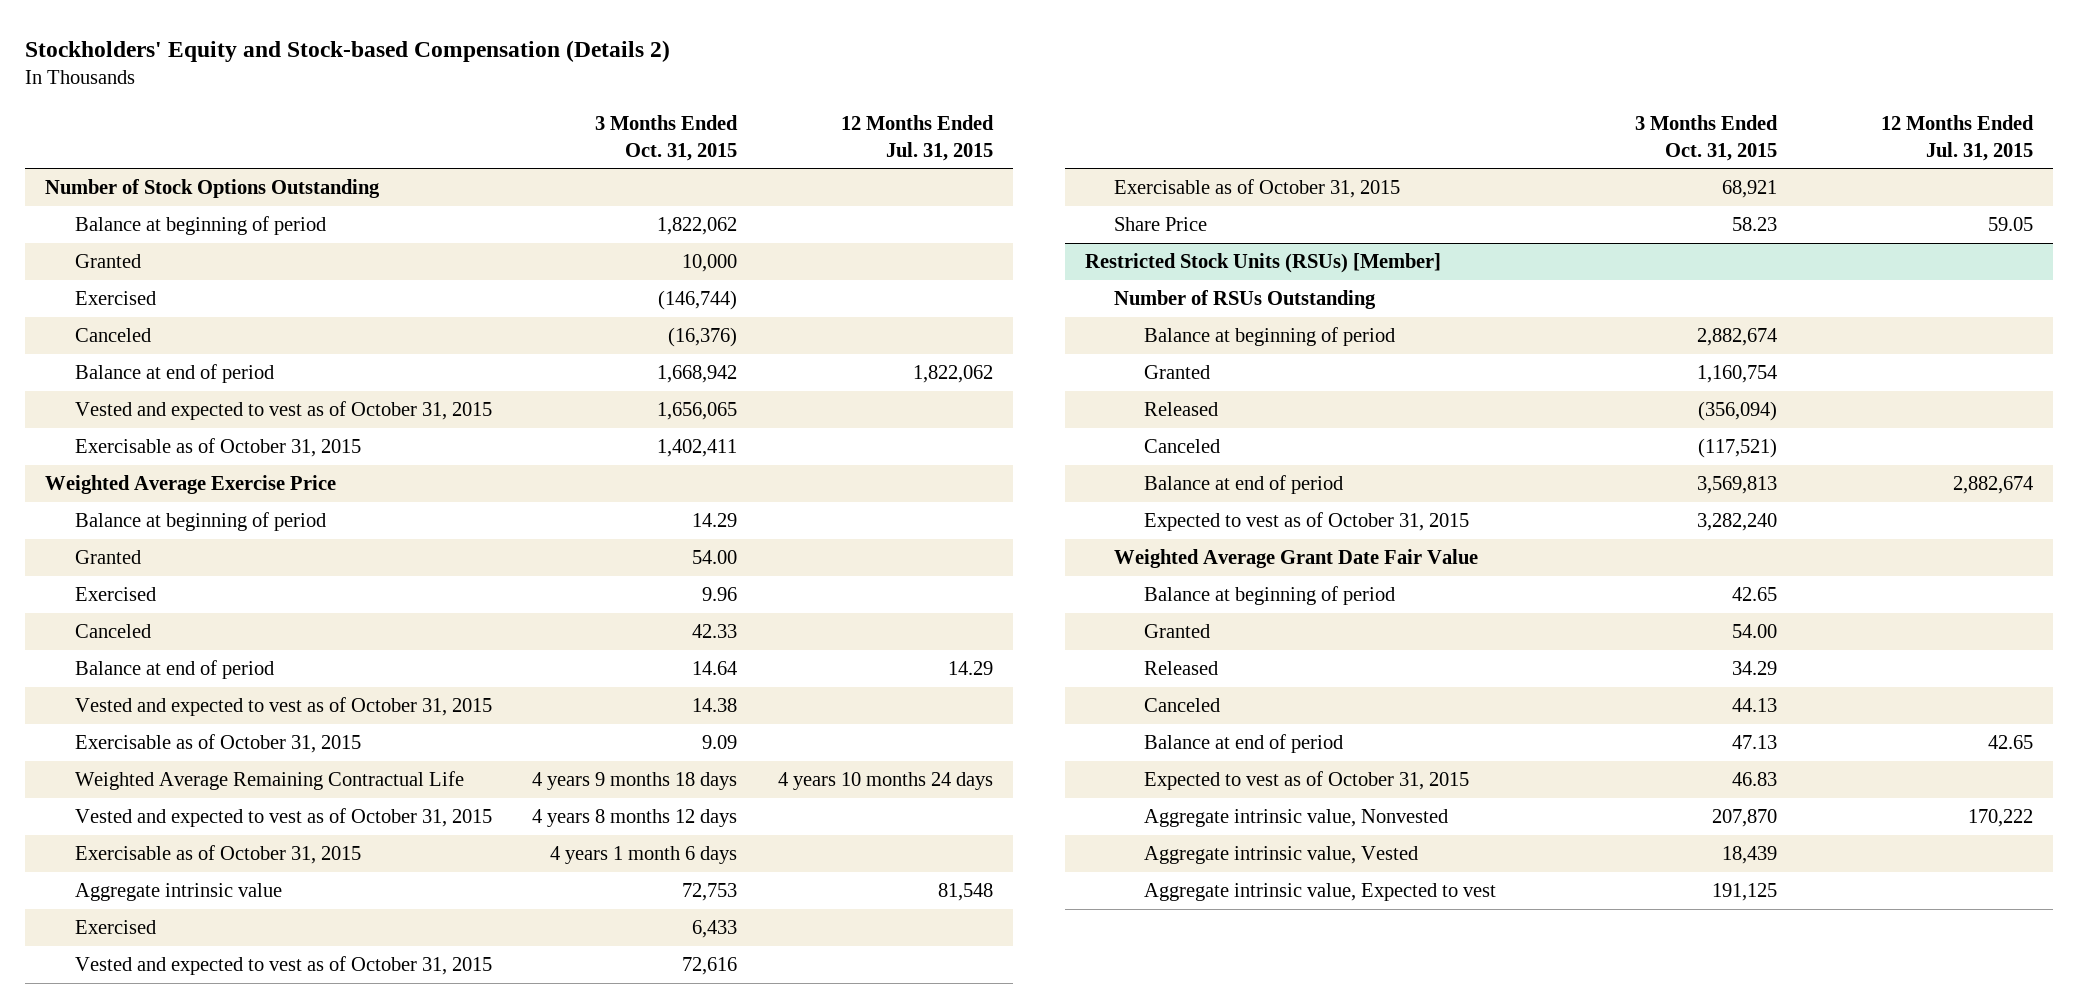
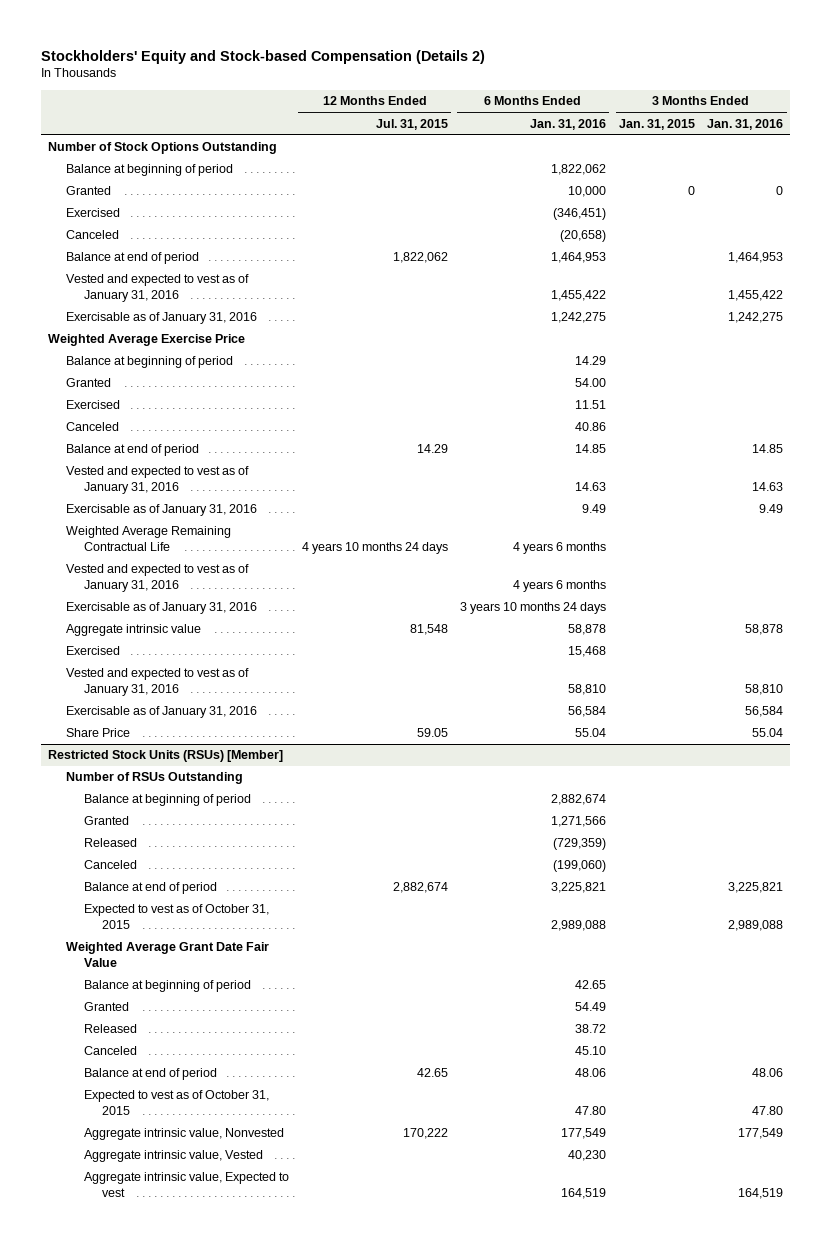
- | 3 Months Ended Oct. 31, 2015 | 12 Months Ended Jul. 31, 2015
+ | 12 Months Ended Jul. 31, 2015 | 6 Months Ended Jan. 31, 2016 | 3 Months Ended Jan. 31, 2015 | 3 Months Ended Jan. 31, 2016
- Vested and expected to vest as of October 31, 2015 | 1,656,065 |
- Exercisable as of October 31, 2015 | 1,402,411 |
+ Vested and expected to vest as of January 31, 2016 | | 1,455,422 | | 1,455,422
+ Exercisable as of January 31, 2016 | | 1,242,275 | | 1,242,275
- Vested and expected to vest as of October 31, 2015 | 14.38 |
- Exercisable as of October 31, 2015 | 9.09 |
+ Vested and expected to vest as of January 31, 2016 | | 14.63 | | 14.63
+ Exercisable as of January 31, 2016 | | 9.49 | | 9.49
- Vested and expected to vest as of October 31, 2015 | 4 years 8 months 12 days |
- Exercisable as of October 31, 2015 | 4 years 1 month 6 days |
+ Vested and expected to vest as of January 31, 2016 | | 4 years 6 months | |
+ Exercisable as of January 31, 2016 | | 3 years 10 months 24 days | |
- Vested and expected to vest as of October 31, 2015 | 72,616 |
- Exercisable as of October 31, 2015 | 68,921 |
+ Vested and expected to vest as of January 31, 2016 | | 58,810 | | 58,810
+ Exercisable as of January 31, 2016 | | 56,584 | | 56,584

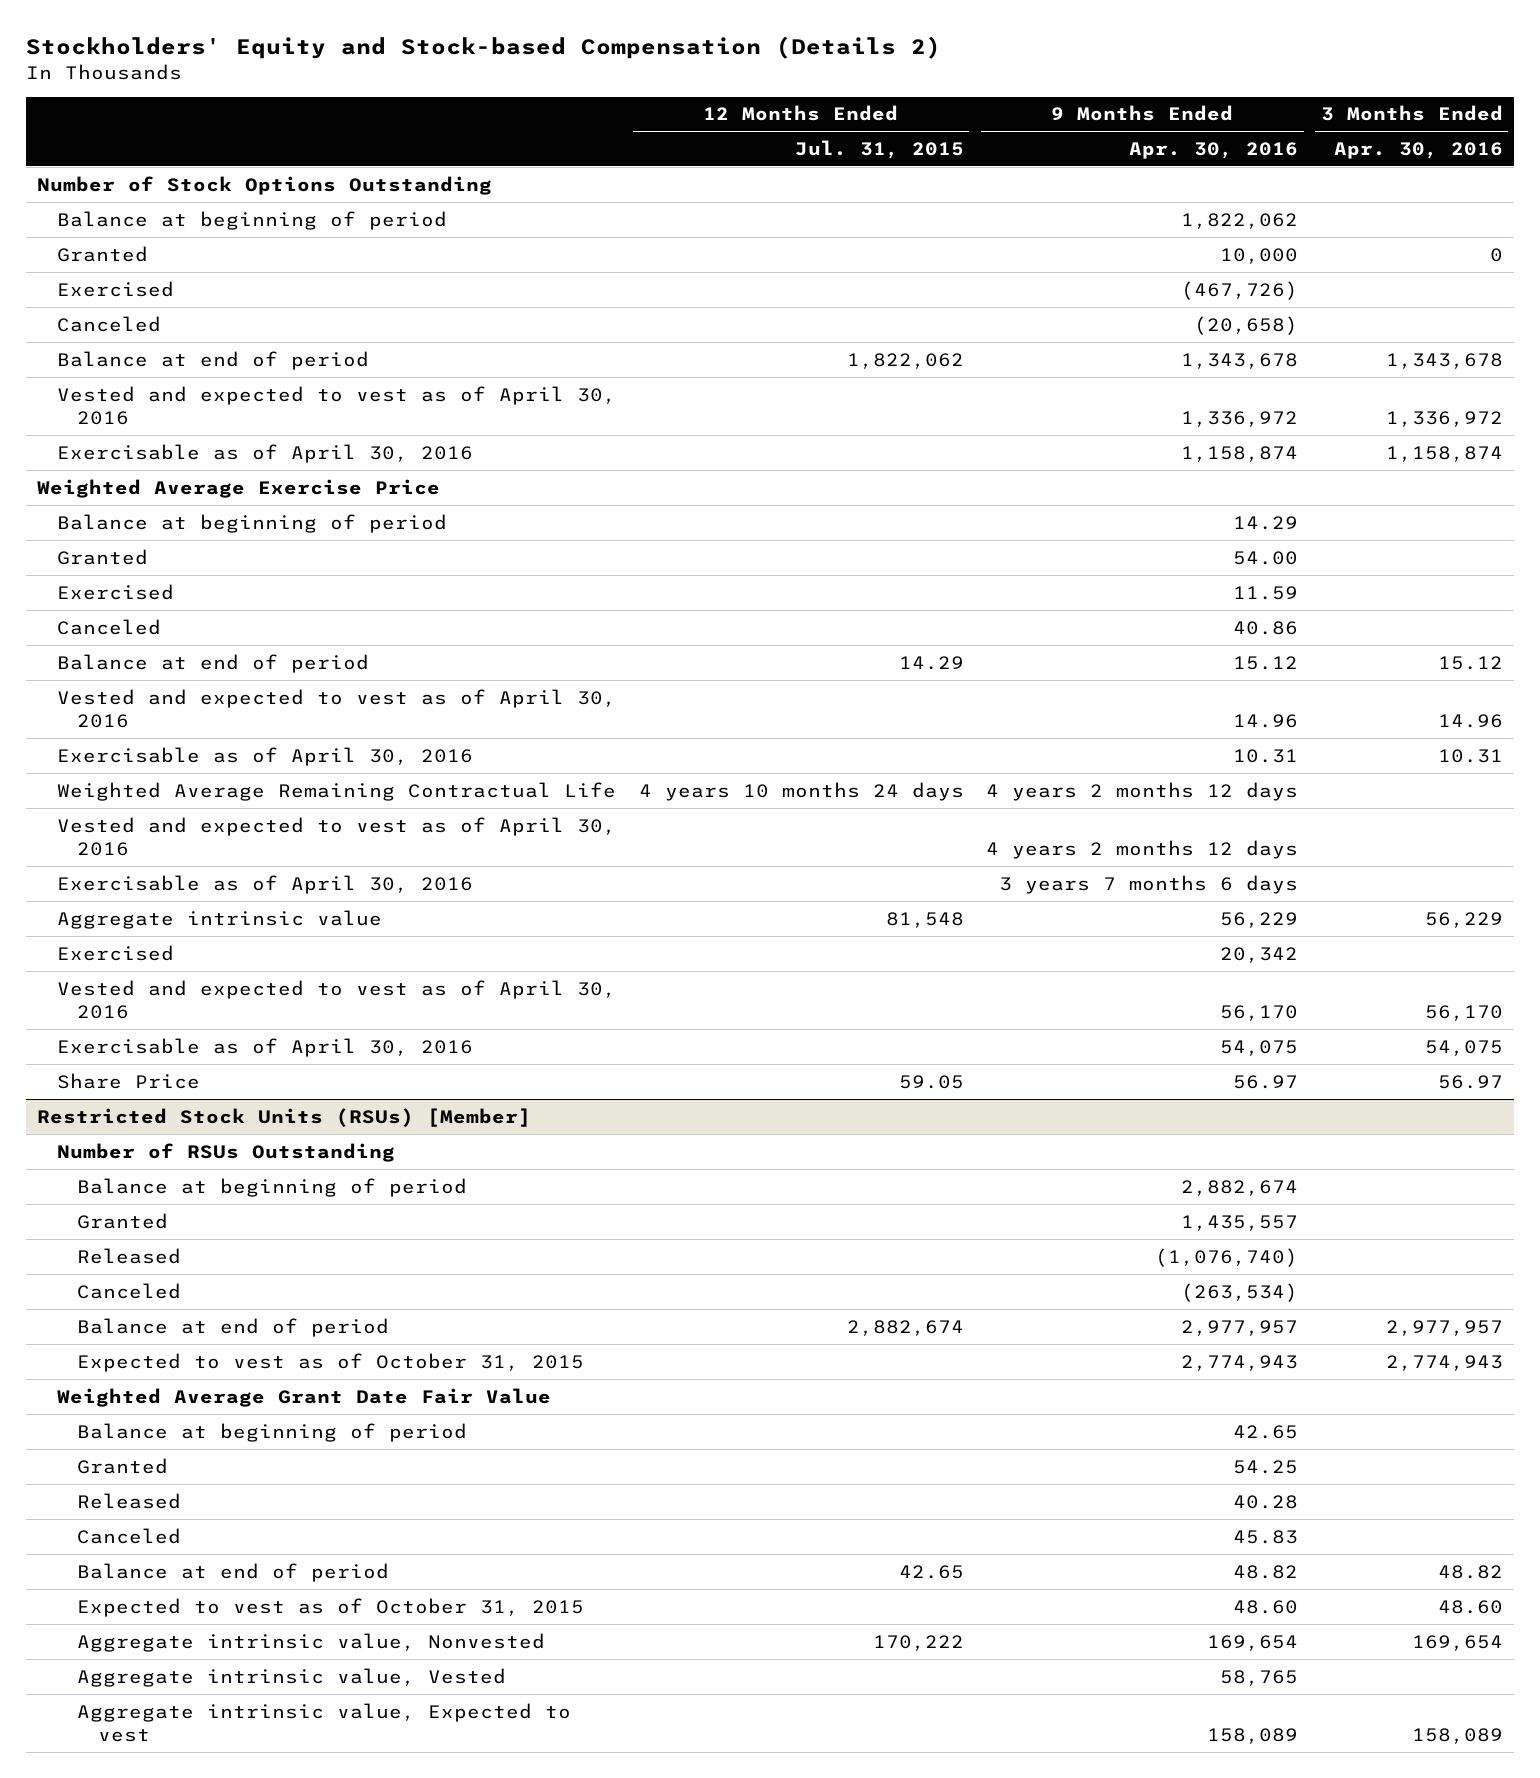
- | 12 Months Ended Jul. 31, 2015 | 6 Months Ended Jan. 31, 2016 | 3 Months Ended Jan. 31, 2015 | 3 Months Ended Jan. 31, 2016
+ | 12 Months Ended Jul. 31, 2015 | 9 Months Ended Apr. 30, 2016 | 3 Months Ended Apr. 30, 2016
- Vested and expected to vest as of January 31, 2016 | | 1,455,422 | | 1,455,422
- Exercisable as of January 31, 2016 | | 1,242,275 | | 1,242,275
+ Vested and expected to vest as of April 30, 2016 | | 1,336,972 | 1,336,972
+ Exercisable as of April 30, 2016 | | 1,158,874 | 1,158,874
- Vested and expected to vest as of January 31, 2016 | | 14.63 | | 14.63
- Exercisable as of January 31, 2016 | | 9.49 | | 9.49
+ Vested and expected to vest as of April 30, 2016 | | 14.96 | 14.96
+ Exercisable as of April 30, 2016 | | 10.31 | 10.31
- Vested and expected to vest as of January 31, 2016 | | 4 years 6 months | |
- Exercisable as of January 31, 2016 | | 3 years 10 months 24 days | |
+ Vested and expected to vest as of April 30, 2016 | | 4 years 2 months 12 days |
+ Exercisable as of April 30, 2016 | | 3 years 7 months 6 days |
- Vested and expected to vest as of January 31, 2016 | | 58,810 | | 58,810
- Exercisable as of January 31, 2016 | | 56,584 | | 56,584
+ Vested and expected to vest as of April 30, 2016 | | 56,170 | 56,170
+ Exercisable as of April 30, 2016 | | 54,075 | 54,075

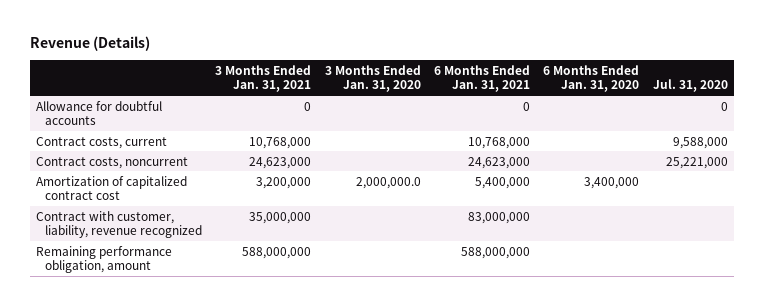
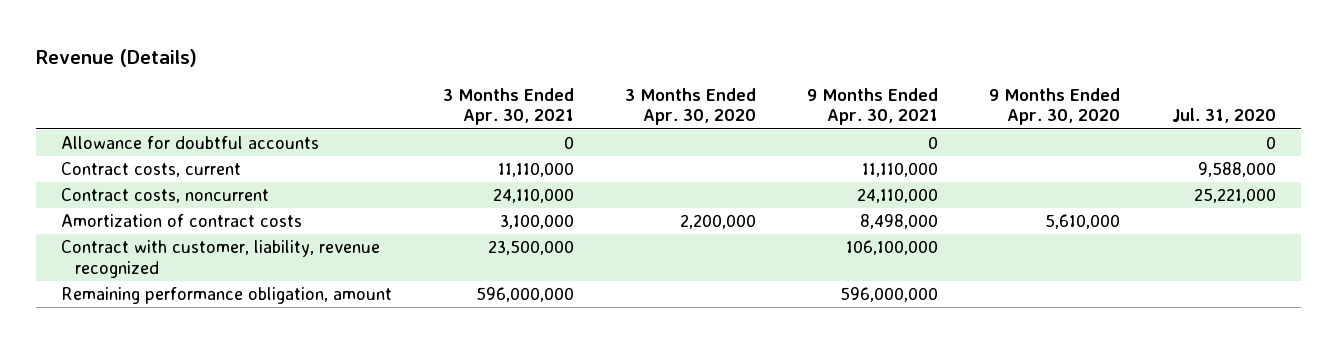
- | 3 Months Ended Jan. 31, 2021 | 3 Months Ended Jan. 31, 2020 | 6 Months Ended Jan. 31, 2021 | 6 Months Ended Jan. 31, 2020 | Jul. 31, 2020
+ | 3 Months Ended Apr. 30, 2021 | 3 Months Ended Apr. 30, 2020 | 9 Months Ended Apr. 30, 2021 | 9 Months Ended Apr. 30, 2020 | Jul. 31, 2020
- Amortization of capitalized contract cost | 3,200,000 | 2,000,000.0 | 5,400,000 | 3,400,000 |
+ Amortization of contract costs | 3,100,000 | 2,200,000 | 8,498,000 | 5,610,000 |

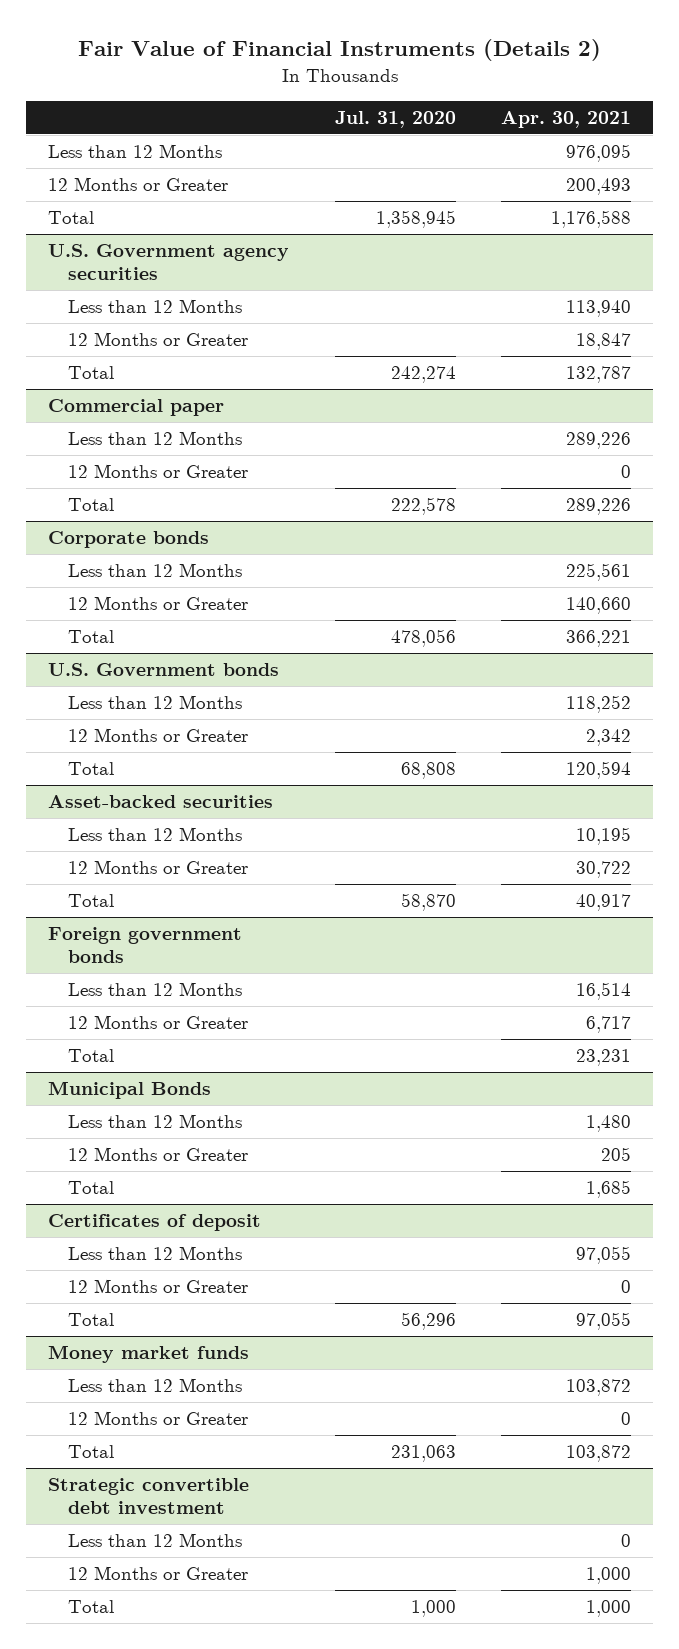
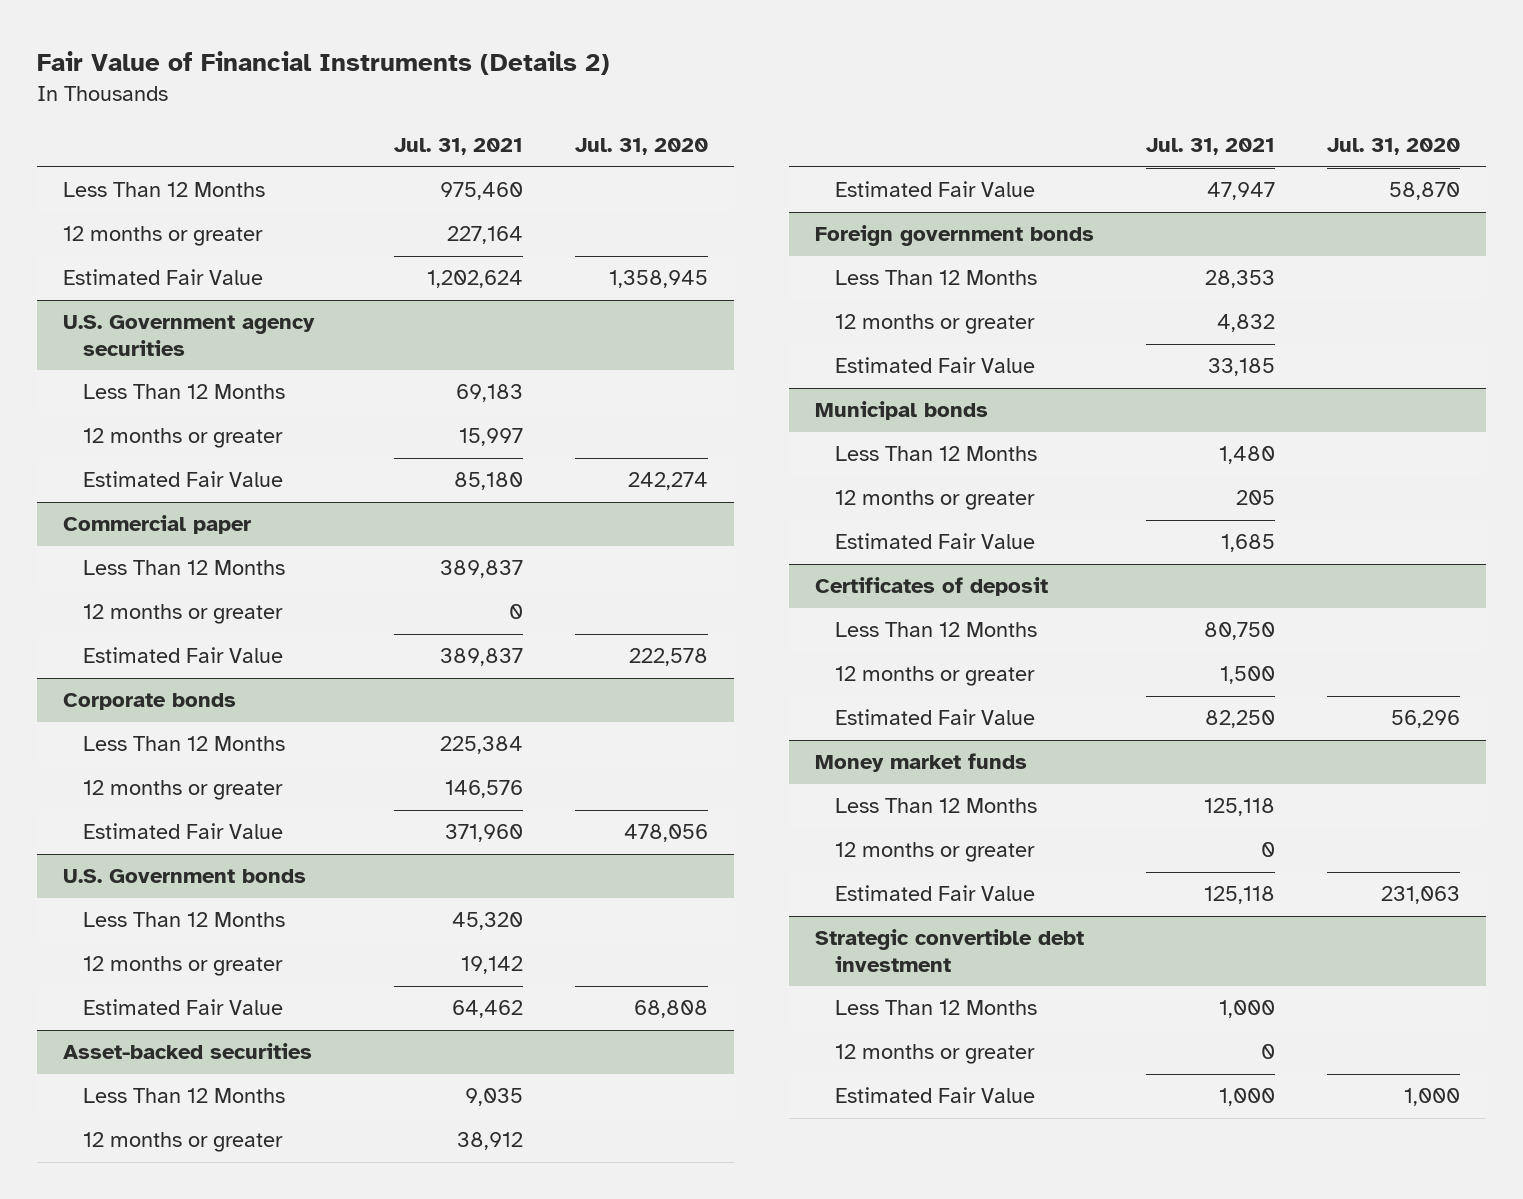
- | Jul. 31, 2020 | Apr. 30, 2021
+ | Jul. 31, 2021 | Jul. 31, 2020
- Less than 12 Months | | 976,095
- 12 Months or Greater | | 200,493
- Total | 1,358,945 | 1,176,588
+ Less Than 12 Months | 975,460 |
+ 12 months or greater | 227,164 |
+ Estimated Fair Value | 1,202,624 | 1,358,945
@ U.S. Government agency securities
- Less than 12 Months | | 113,940
- 12 Months or Greater | | 18,847
- Total | 242,274 | 132,787
+ Less Than 12 Months | 69,183 |
+ 12 months or greater | 15,997 |
+ Estimated Fair Value | 85,180 | 242,274
@ Commercial paper
- Less than 12 Months | | 289,226
- 12 Months or Greater | | 0
- Total | 222,578 | 289,226
+ Less Than 12 Months | 389,837 |
+ 12 months or greater | 0 |
+ Estimated Fair Value | 389,837 | 222,578
@ Corporate bonds
- Less than 12 Months | | 225,561
- 12 Months or Greater | | 140,660
- Total | 478,056 | 366,221
+ Less Than 12 Months | 225,384 |
+ 12 months or greater | 146,576 |
+ Estimated Fair Value | 371,960 | 478,056
@ U.S. Government bonds
- Less than 12 Months | | 118,252
- 12 Months or Greater | | 2,342
- Total | 68,808 | 120,594
+ Less Than 12 Months | 45,320 |
+ 12 months or greater | 19,142 |
+ Estimated Fair Value | 64,462 | 68,808
@ Asset-backed securities
- Less than 12 Months | | 10,195
- 12 Months or Greater | | 30,722
- Total | 58,870 | 40,917
+ Less Than 12 Months | 9,035 |
+ 12 months or greater | 38,912 |
+ Estimated Fair Value | 47,947 | 58,870
@ Foreign government bonds
- Less than 12 Months | | 16,514
- 12 Months or Greater | | 6,717
- Total | | 23,231
- Municipal Bonds
- Less than 12 Months | | 1,480
- 12 Months or Greater | | 205
- Total | | 1,685
@ Foreign government bonds
+ Less Than 12 Months | 28,353 |
+ 12 months or greater | 4,832 |
+ Estimated Fair Value | 33,185 |
+ Municipal bonds
+ Less Than 12 Months | 1,480 |
+ 12 months or greater | 205 |
+ Estimated Fair Value | 1,685 |
@ Certificates of deposit
- Less than 12 Months | | 97,055
- 12 Months or Greater | | 0
- Total | 56,296 | 97,055
+ Less Than 12 Months | 80,750 |
+ 12 months or greater | 1,500 |
+ Estimated Fair Value | 82,250 | 56,296
@ Money market funds
- Less than 12 Months | | 103,872
- 12 Months or Greater | | 0
- Total | 231,063 | 103,872
+ Less Than 12 Months | 125,118 |
+ 12 months or greater | 0 |
+ Estimated Fair Value | 125,118 | 231,063
@ Strategic convertible debt investment
- Less than 12 Months | | 0
- 12 Months or Greater | | 1,000
- Total | 1,000 | 1,000
+ Less Than 12 Months | 1,000 |
+ 12 months or greater | 0 |
+ Estimated Fair Value | 1,000 | 1,000

